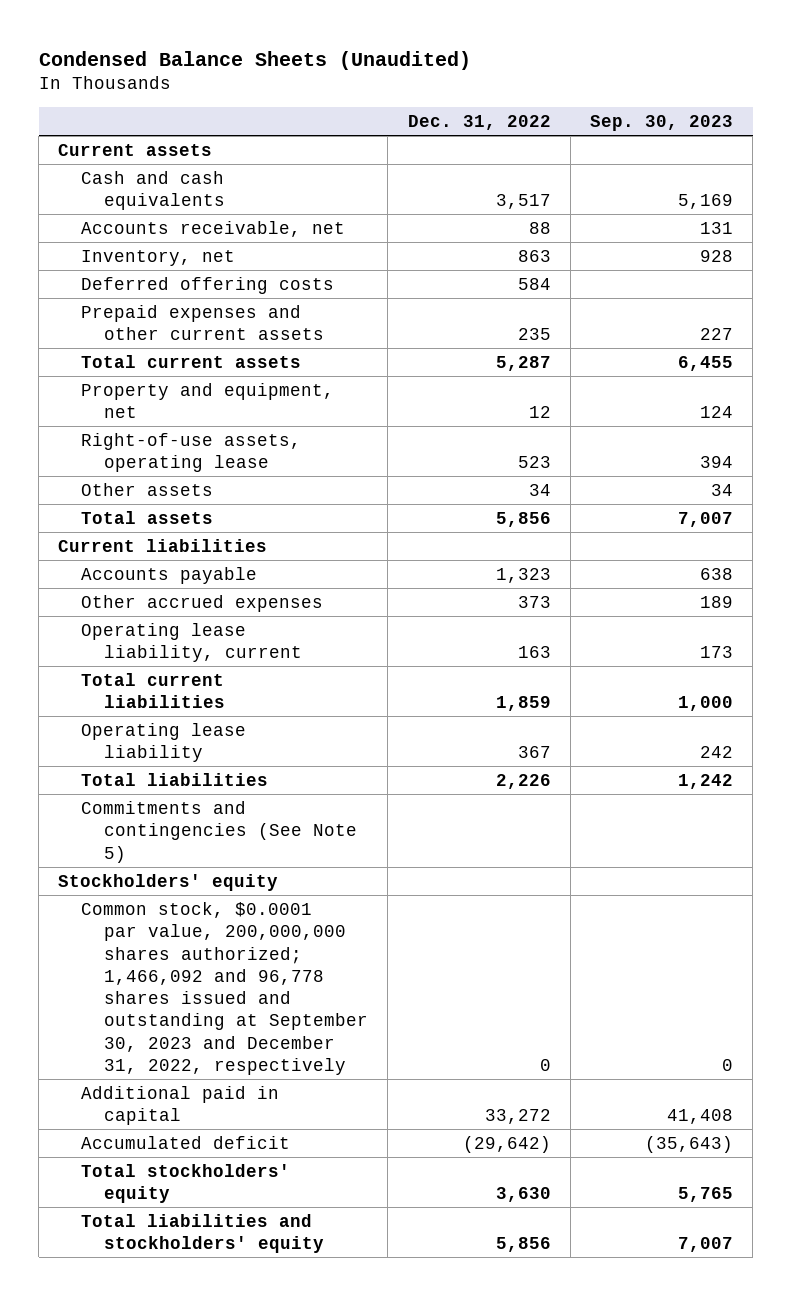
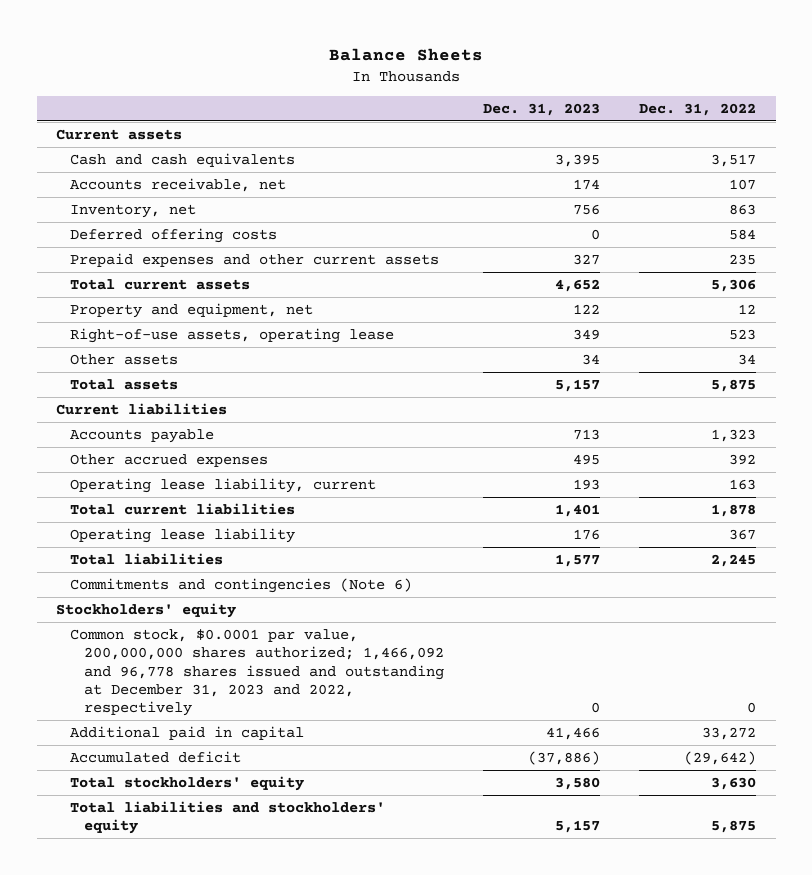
- Condensed Balance Sheets (Unaudited)
+ Balance Sheets
- | Dec. 31, 2022 | Sep. 30, 2023
+ | Dec. 31, 2023 | Dec. 31, 2022
- Accounts receivable, net | 88 | 131
+ Accounts receivable, net | 174 | 107
- Total current assets | 5,287 | 6,455
+ Total current assets | 4,652 | 5,306
- Total assets | 5,856 | 7,007
+ Total assets | 5,157 | 5,875
- Other accrued expenses | 373 | 189
+ Other accrued expenses | 495 | 392
- Total current liabilities | 1,859 | 1,000
+ Total current liabilities | 1,401 | 1,878
- Total liabilities | 2,226 | 1,242
- Commitments and contingencies (See Note 5)
+ Total liabilities | 1,577 | 2,245
+ Commitments and contingencies (Note 6)
- Common stock, $0.0001 par value, 200,000,000 shares authorized; 1,466,092 and 96,778 shares issued and outstanding at September 30, 2023 and December 31, 2022, respectively | 0 | 0
+ Common stock, $0.0001 par value, 200,000,000 shares authorized; 1,466,092 and 96,778 shares issued and outstanding at December 31, 2023 and 2022, respectively | 0 | 0
- Total liabilities and stockholders' equity | 5,856 | 7,007
+ Total liabilities and stockholders' equity | 5,157 | 5,875

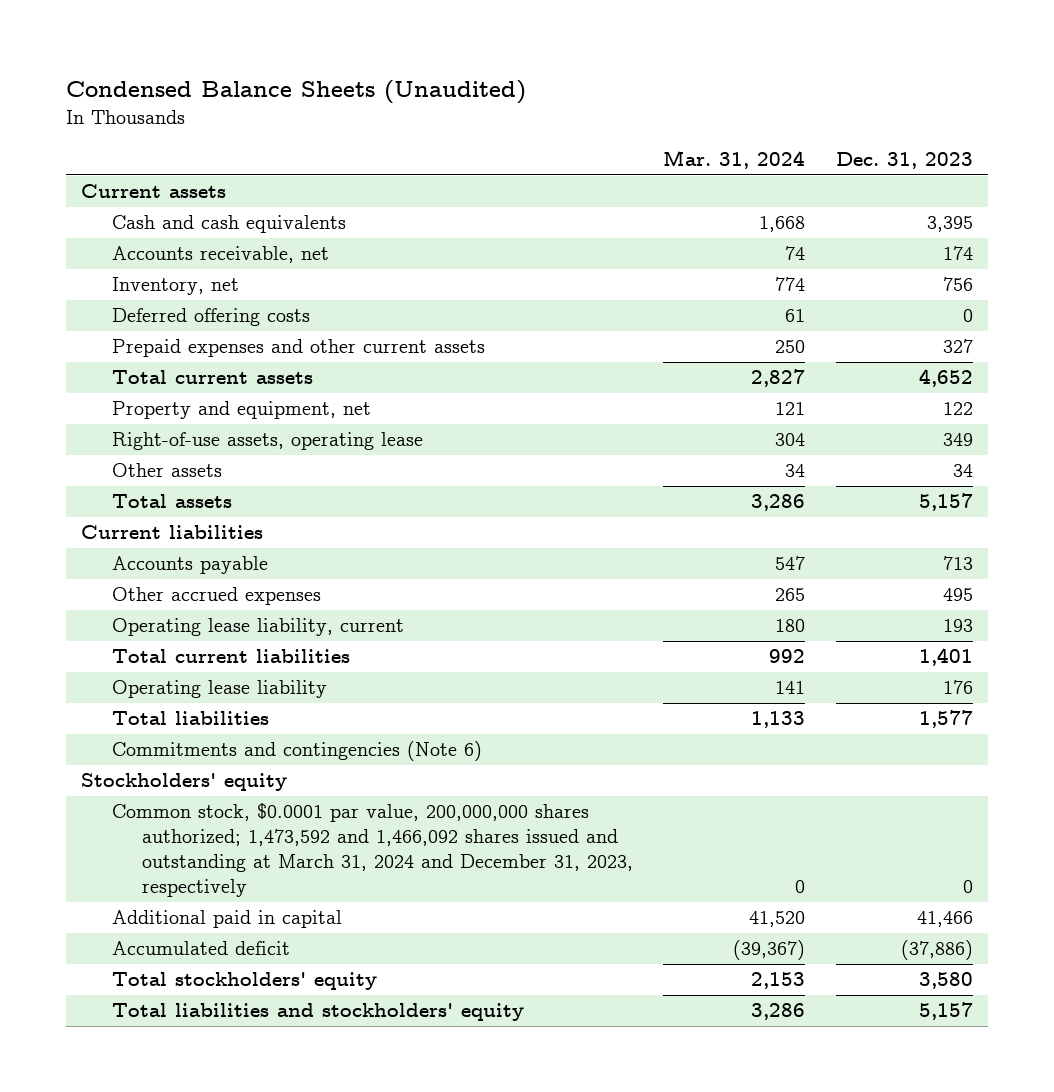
- Balance Sheets
+ Condensed Balance Sheets (Unaudited)
- | Dec. 31, 2023 | Dec. 31, 2022
+ | Mar. 31, 2024 | Dec. 31, 2023
- Common stock, $0.0001 par value, 200,000,000 shares authorized; 1,466,092 and 96,778 shares issued and outstanding at December 31, 2023 and 2022, respectively | 0 | 0
+ Common stock, $0.0001 par value, 200,000,000 shares authorized; 1,473,592 and 1,466,092 shares issued and outstanding at March 31, 2024 and December 31, 2023, respectively | 0 | 0

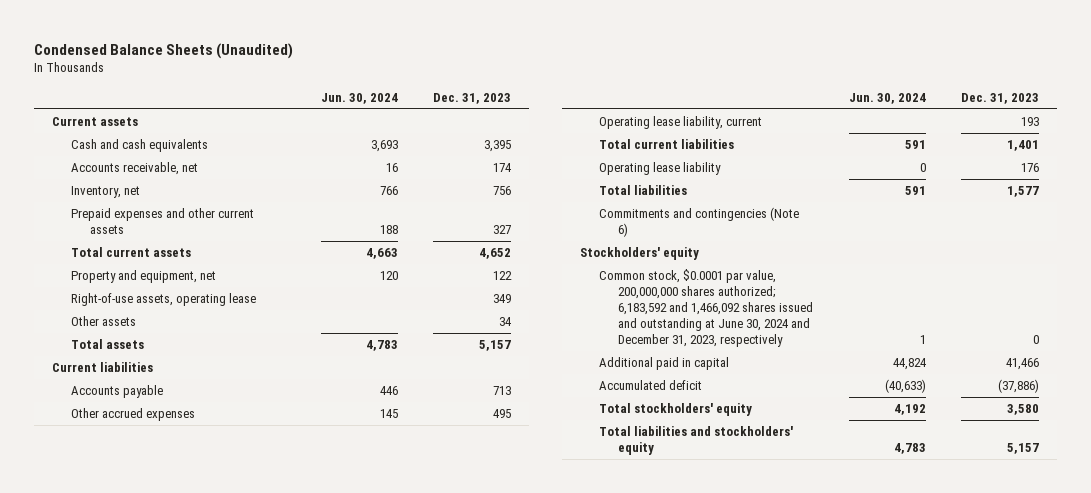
- | Mar. 31, 2024 | Dec. 31, 2023
+ | Jun. 30, 2024 | Dec. 31, 2023
- Deferred offering costs | 61 | 0
- Common stock, $0.0001 par value, 200,000,000 shares authorized; 1,473,592 and 1,466,092 shares issued and outstanding at March 31, 2024 and December 31, 2023, respectively | 0 | 0
+ Common stock, $0.0001 par value, 200,000,000 shares authorized; 6,183,592 and 1,466,092 shares issued and outstanding at June 30, 2024 and December 31, 2023, respectively | 1 | 0

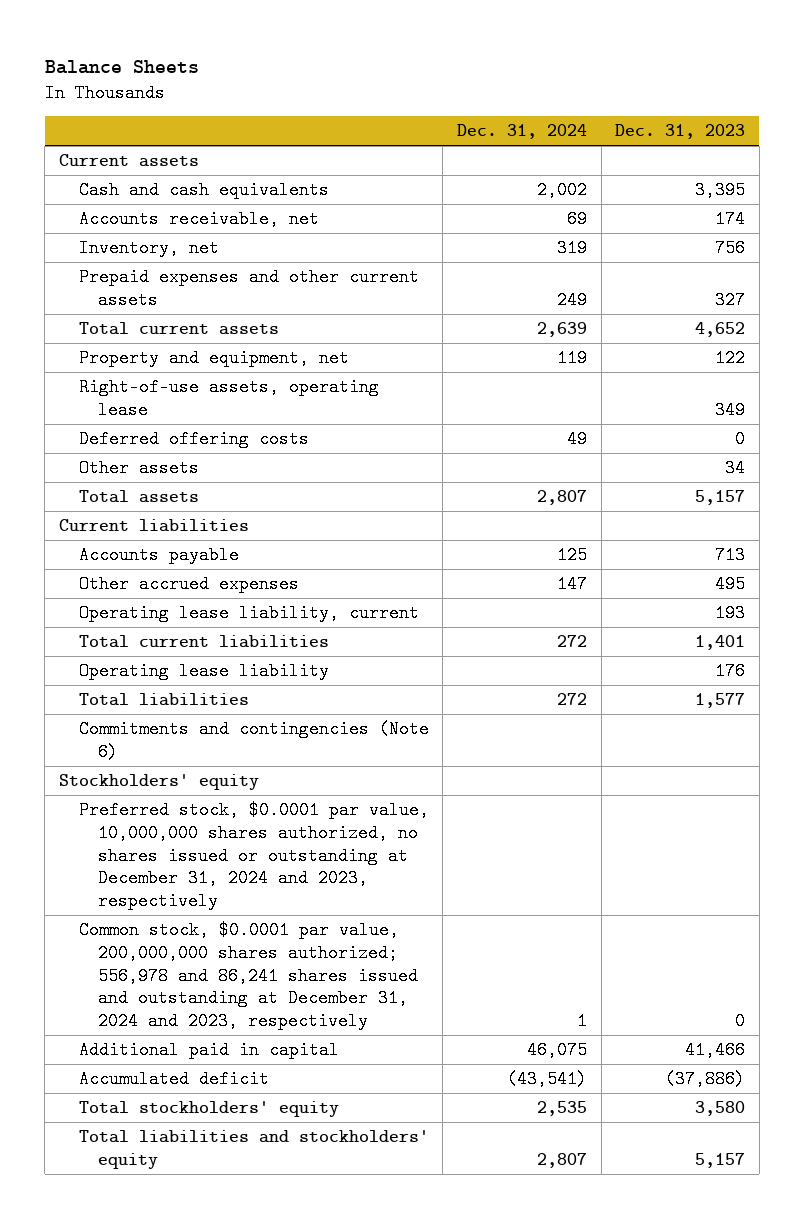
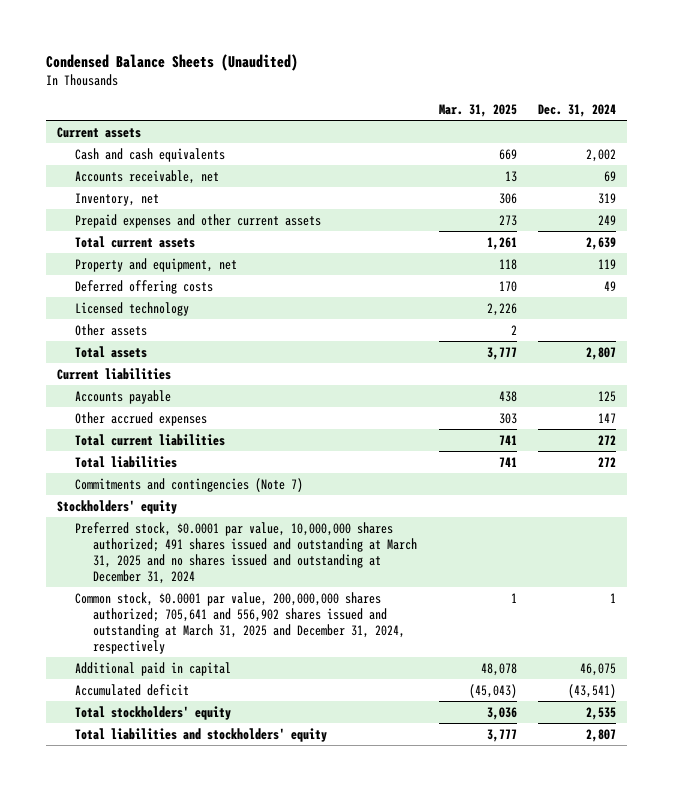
- Balance Sheets
+ Condensed Balance Sheets (Unaudited)
- | Dec. 31, 2024 | Dec. 31, 2023
+ | Mar. 31, 2025 | Dec. 31, 2024
- Right-of-use assets, operating lease | | 349
+ Licensed technology | 2,226 |
- Operating lease liability, current | | 193
- Operating lease liability | | 176
- Commitments and contingencies (Note 6)
+ Commitments and contingencies (Note 7)
- Preferred stock, $0.0001 par value, 10,000,000 shares authorized, no shares issued or outstanding at December 31, 2024 and 2023, respectively
- Common stock, $0.0001 par value, 200,000,000 shares authorized; 556,978 and 86,241 shares issued and outstanding at December 31, 2024 and 2023, respectively | 1 | 0
+ Preferred stock, $0.0001 par value, 10,000,000 shares authorized; 491 shares issued and outstanding at March 31, 2025 and no shares issued and outstanding at December 31, 2024
+ Common stock, $0.0001 par value, 200,000,000 shares authorized; 705,641 and 556,902 shares issued and outstanding at March 31, 2025 and December 31, 2024, respectively | 1 | 1

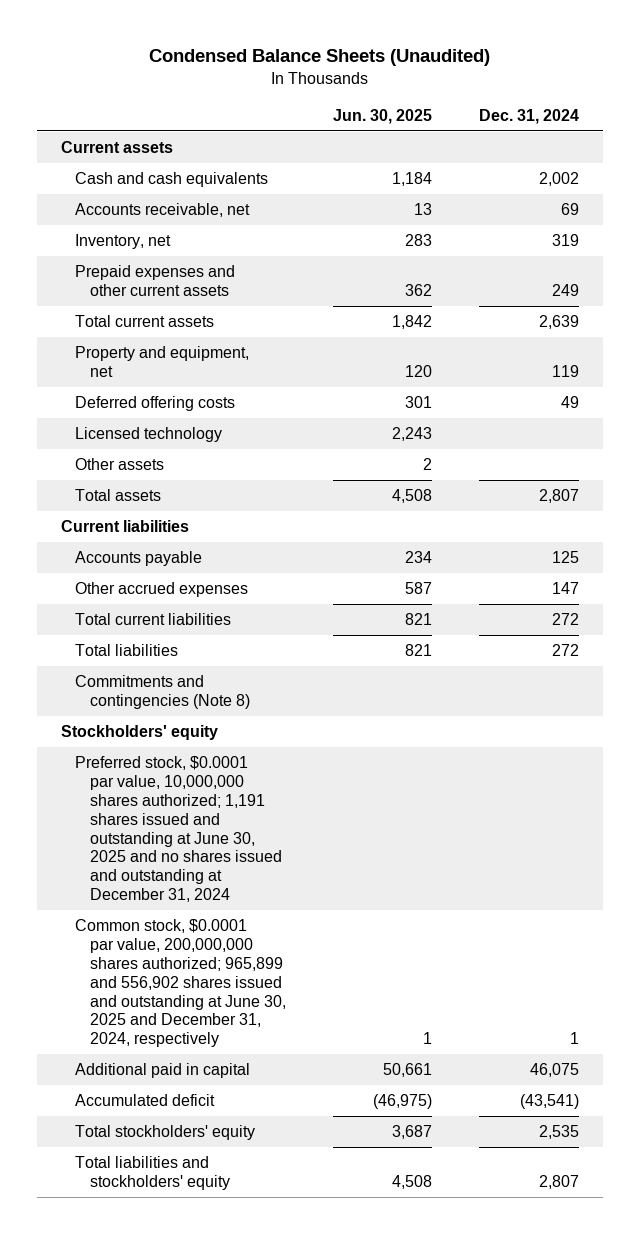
- | Mar. 31, 2025 | Dec. 31, 2024
+ | Jun. 30, 2025 | Dec. 31, 2024
- Commitments and contingencies (Note 7)
+ Commitments and contingencies (Note 8)
- Preferred stock, $0.0001 par value, 10,000,000 shares authorized; 491 shares issued and outstanding at March 31, 2025 and no shares issued and outstanding at December 31, 2024
- Common stock, $0.0001 par value, 200,000,000 shares authorized; 705,641 and 556,902 shares issued and outstanding at March 31, 2025 and December 31, 2024, respectively | 1 | 1
+ Preferred stock, $0.0001 par value, 10,000,000 shares authorized; 1,191 shares issued and outstanding at June 30, 2025 and no shares issued and outstanding at December 31, 2024
+ Common stock, $0.0001 par value, 200,000,000 shares authorized; 965,899 and 556,902 shares issued and outstanding at June 30, 2025 and December 31, 2024, respectively | 1 | 1

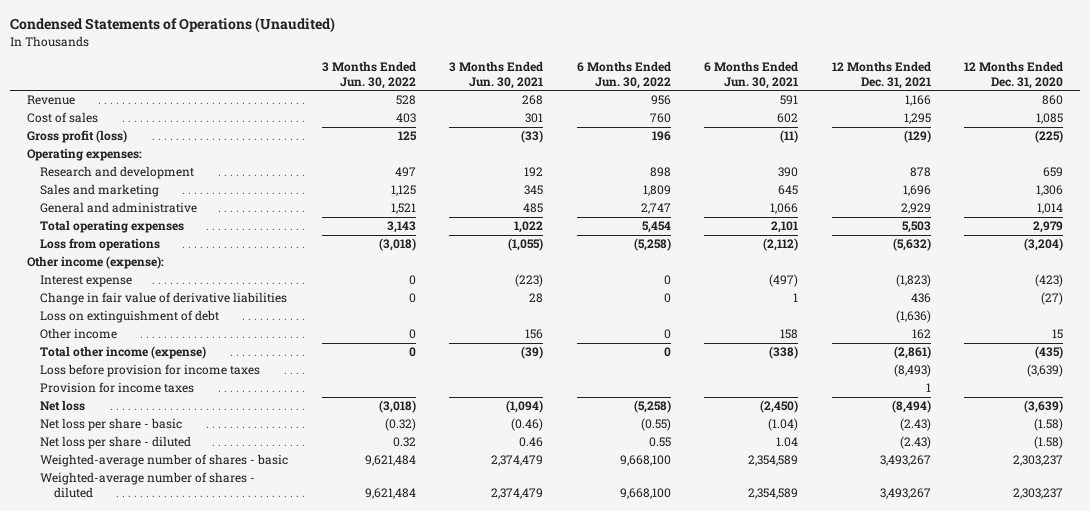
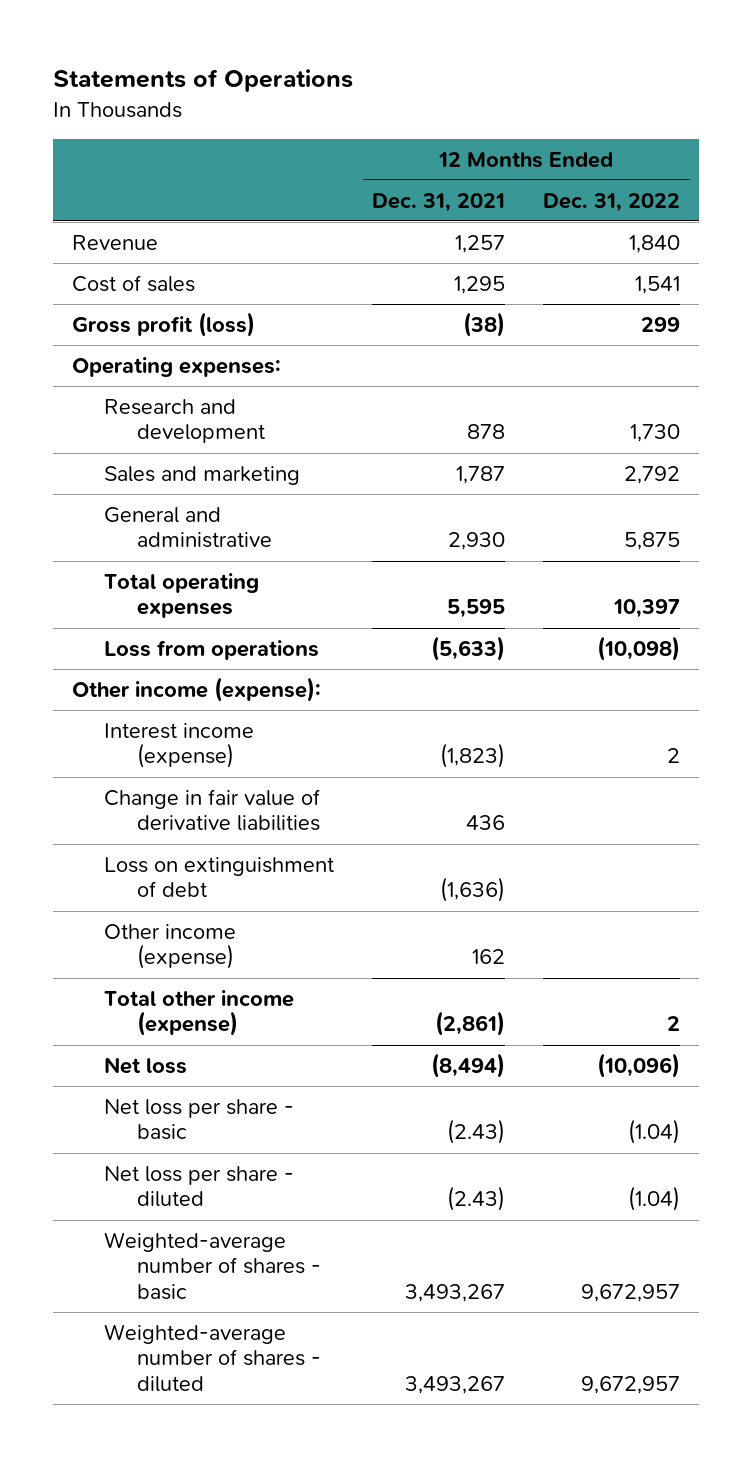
- Condensed Statements of Operations (Unaudited)
+ Statements of Operations
- | 3 Months Ended Jun. 30, 2022 | 3 Months Ended Jun. 30, 2021 | 6 Months Ended Jun. 30, 2022 | 6 Months Ended Jun. 30, 2021 | 12 Months Ended Dec. 31, 2021 | 12 Months Ended Dec. 31, 2020
+ | 12 Months Ended Dec. 31, 2021 | 12 Months Ended Dec. 31, 2022
- Revenue | 528 | 268 | 956 | 591 | 1,166 | 860
+ Revenue | 1,257 | 1,840
- Gross profit (loss) | 125 | (33) | 196 | (11) | (129) | (225)
+ Gross profit (loss) | (38) | 299
- Sales and marketing | 1,125 | 345 | 1,809 | 645 | 1,696 | 1,306
- General and administrative | 1,521 | 485 | 2,747 | 1,066 | 2,929 | 1,014
- Total operating expenses | 3,143 | 1,022 | 5,454 | 2,101 | 5,503 | 2,979
- Loss from operations | (3,018) | (1,055) | (5,258) | (2,112) | (5,632) | (3,204)
+ Sales and marketing | 1,787 | 2,792
+ General and administrative | 2,930 | 5,875
+ Total operating expenses | 5,595 | 10,397
+ Loss from operations | (5,633) | (10,098)
- Interest expense | 0 | (223) | 0 | (497) | (1,823) | (423)
+ Interest income (expense) | (1,823) | 2
- Other income | 0 | 156 | 0 | 158 | 162 | 15
+ Other income (expense) | 162 |
- Loss before provision for income taxes | | | | | (8,493) | (3,639)
- Provision for income taxes | | | | | 1 |

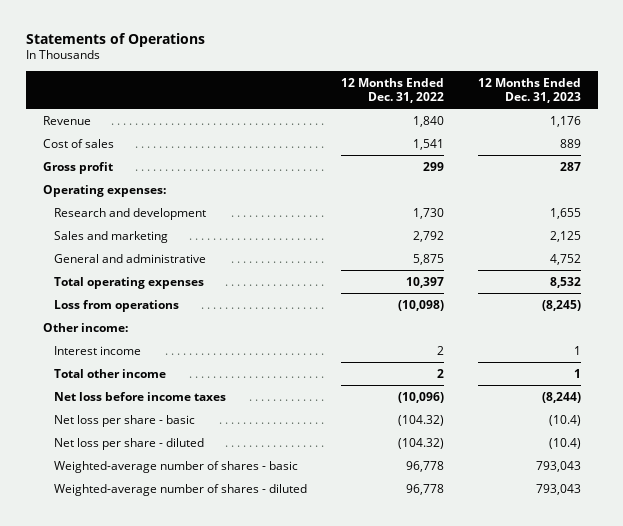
- | 12 Months Ended Dec. 31, 2021 | 12 Months Ended Dec. 31, 2022
+ | 12 Months Ended Dec. 31, 2022 | 12 Months Ended Dec. 31, 2023
- Gross profit (loss) | (38) | 299
+ Gross profit | 299 | 287
- Other income (expense):
- Interest income (expense) | (1,823) | 2
- Change in fair value of derivative liabilities | 436 |
- Loss on extinguishment of debt | (1,636) |
- Other income (expense) | 162 |
- Total other income (expense) | (2,861) | 2
- Net loss | (8,494) | (10,096)
- Net loss per share - basic | (2.43) | (1.04)
- Net loss per share - diluted | (2.43) | (1.04)
- Weighted-average number of shares - basic | 3,493,267 | 9,672,957
- Weighted-average number of shares - diluted | 3,493,267 | 9,672,957
+ Other income:
+ Interest income | 2 | 1
+ Total other income | 2 | 1
+ Net loss before income taxes | (10,096) | (8,244)
+ Net loss per share - basic | (104.32) | (10.4)
+ Net loss per share - diluted | (104.32) | (10.4)
+ Weighted-average number of shares - basic | 96,778 | 793,043
+ Weighted-average number of shares - diluted | 96,778 | 793,043

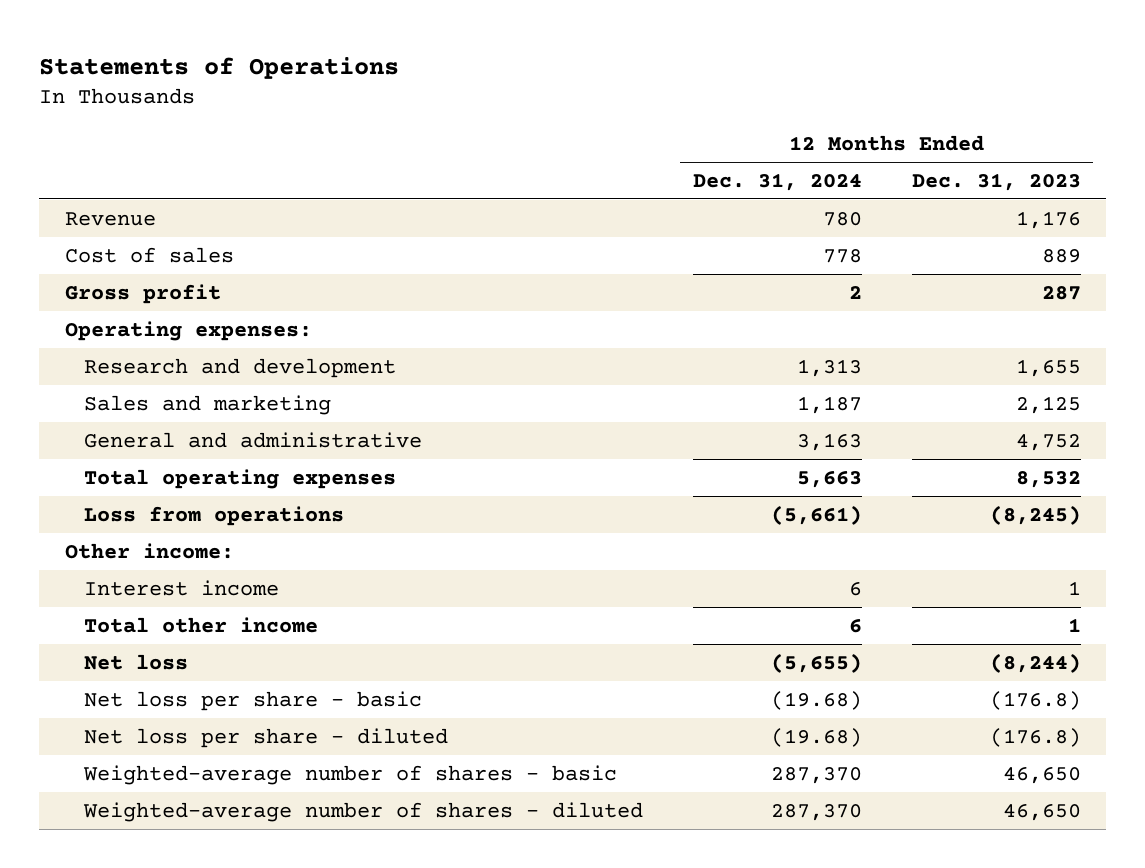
- | 12 Months Ended Dec. 31, 2022 | 12 Months Ended Dec. 31, 2023
+ | 12 Months Ended Dec. 31, 2024 | 12 Months Ended Dec. 31, 2023
- Net loss before income taxes | (10,096) | (8,244)
- Net loss per share - basic | (104.32) | (10.4)
- Net loss per share - diluted | (104.32) | (10.4)
- Weighted-average number of shares - basic | 96,778 | 793,043
- Weighted-average number of shares - diluted | 96,778 | 793,043
+ Net loss | (5,655) | (8,244)
+ Net loss per share - basic | (19.68) | (176.8)
+ Net loss per share - diluted | (19.68) | (176.8)
+ Weighted-average number of shares - basic | 287,370 | 46,650
+ Weighted-average number of shares - diluted | 287,370 | 46,650

